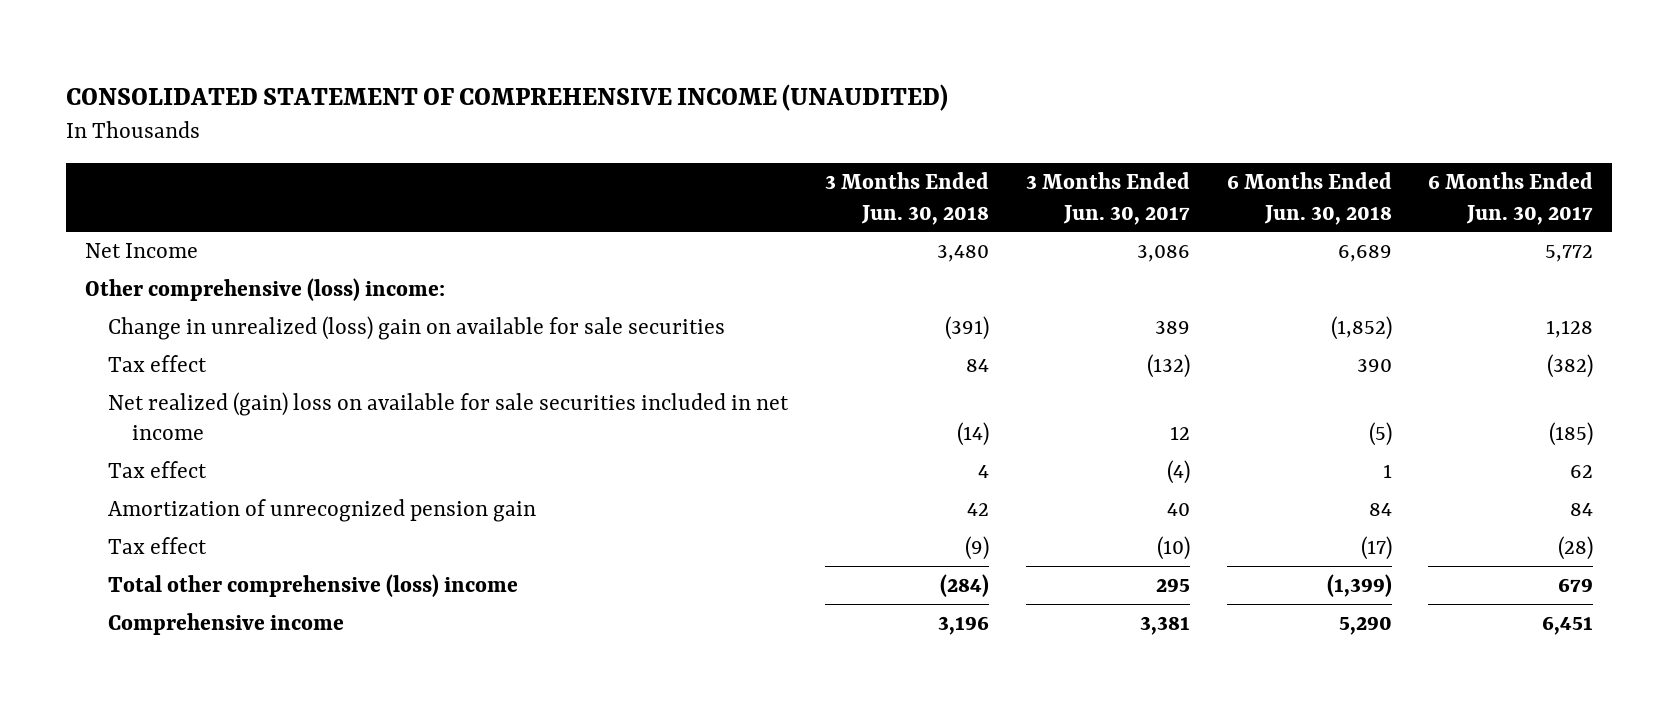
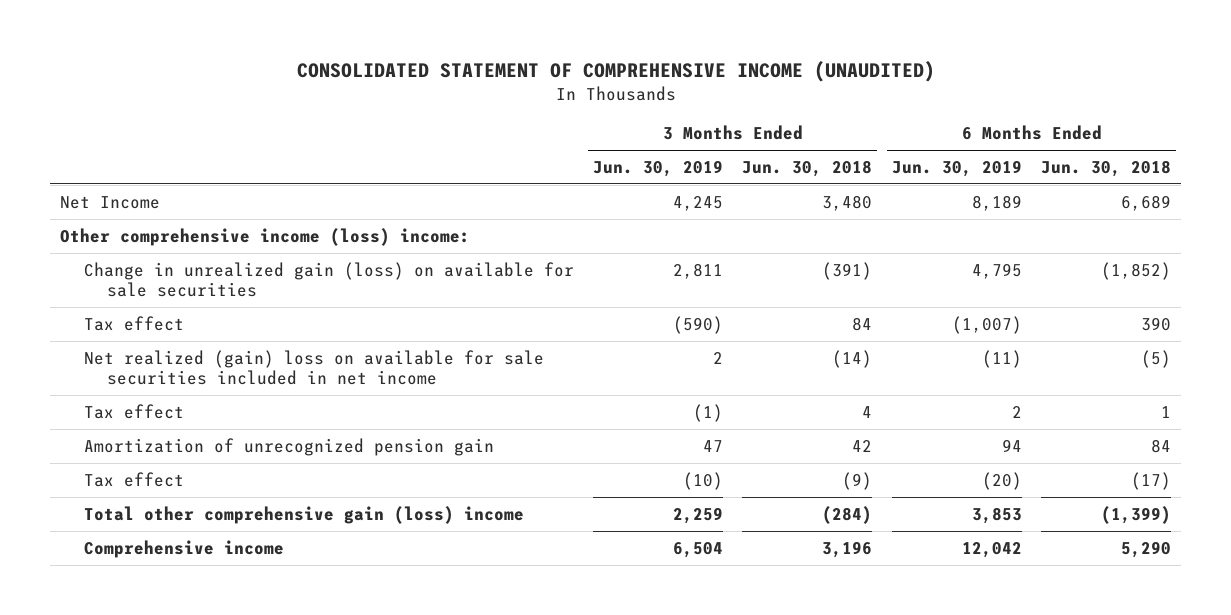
- | 3 Months Ended Jun. 30, 2018 | 3 Months Ended Jun. 30, 2017 | 6 Months Ended Jun. 30, 2018 | 6 Months Ended Jun. 30, 2017
+ | 3 Months Ended Jun. 30, 2019 | 3 Months Ended Jun. 30, 2018 | 6 Months Ended Jun. 30, 2019 | 6 Months Ended Jun. 30, 2018
- Other comprehensive (loss) income:
- Change in unrealized (loss) gain on available for sale securities | (391) | 389 | (1,852) | 1,128
+ Other comprehensive income (loss) income:
+ Change in unrealized gain (loss) on available for sale securities | 2,811 | (391) | 4,795 | (1,852)
- Total other comprehensive (loss) income | (284) | 295 | (1,399) | 679
+ Total other comprehensive gain (loss) income | 2,259 | (284) | 3,853 | (1,399)

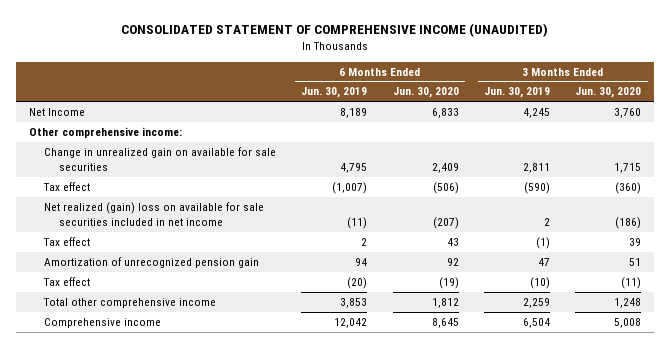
- | 3 Months Ended Jun. 30, 2019 | 3 Months Ended Jun. 30, 2018 | 6 Months Ended Jun. 30, 2019 | 6 Months Ended Jun. 30, 2018
+ | 6 Months Ended Jun. 30, 2019 | 6 Months Ended Jun. 30, 2020 | 3 Months Ended Jun. 30, 2019 | 3 Months Ended Jun. 30, 2020
- Other comprehensive income (loss) income:
- Change in unrealized gain (loss) on available for sale securities | 2,811 | (391) | 4,795 | (1,852)
+ Other comprehensive income:
+ Change in unrealized gain on available for sale securities | 4,795 | 2,409 | 2,811 | 1,715
- Total other comprehensive gain (loss) income | 2,259 | (284) | 3,853 | (1,399)
+ Total other comprehensive income | 3,853 | 1,812 | 2,259 | 1,248

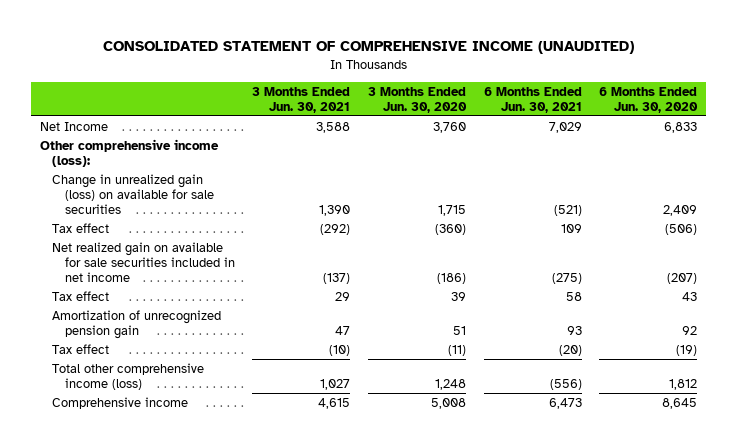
- | 6 Months Ended Jun. 30, 2019 | 6 Months Ended Jun. 30, 2020 | 3 Months Ended Jun. 30, 2019 | 3 Months Ended Jun. 30, 2020
+ | 3 Months Ended Jun. 30, 2021 | 3 Months Ended Jun. 30, 2020 | 6 Months Ended Jun. 30, 2021 | 6 Months Ended Jun. 30, 2020
- Other comprehensive income:
- Change in unrealized gain on available for sale securities | 4,795 | 2,409 | 2,811 | 1,715
+ Other comprehensive income (loss):
+ Change in unrealized gain (loss) on available for sale securities | 1,390 | 1,715 | (521) | 2,409
- Net realized (gain) loss on available for sale securities included in net income | (11) | (207) | 2 | (186)
+ Net realized gain on available for sale securities included in net income | (137) | (186) | (275) | (207)
- Total other comprehensive income | 3,853 | 1,812 | 2,259 | 1,248
+ Total other comprehensive income (loss) | 1,027 | 1,248 | (556) | 1,812

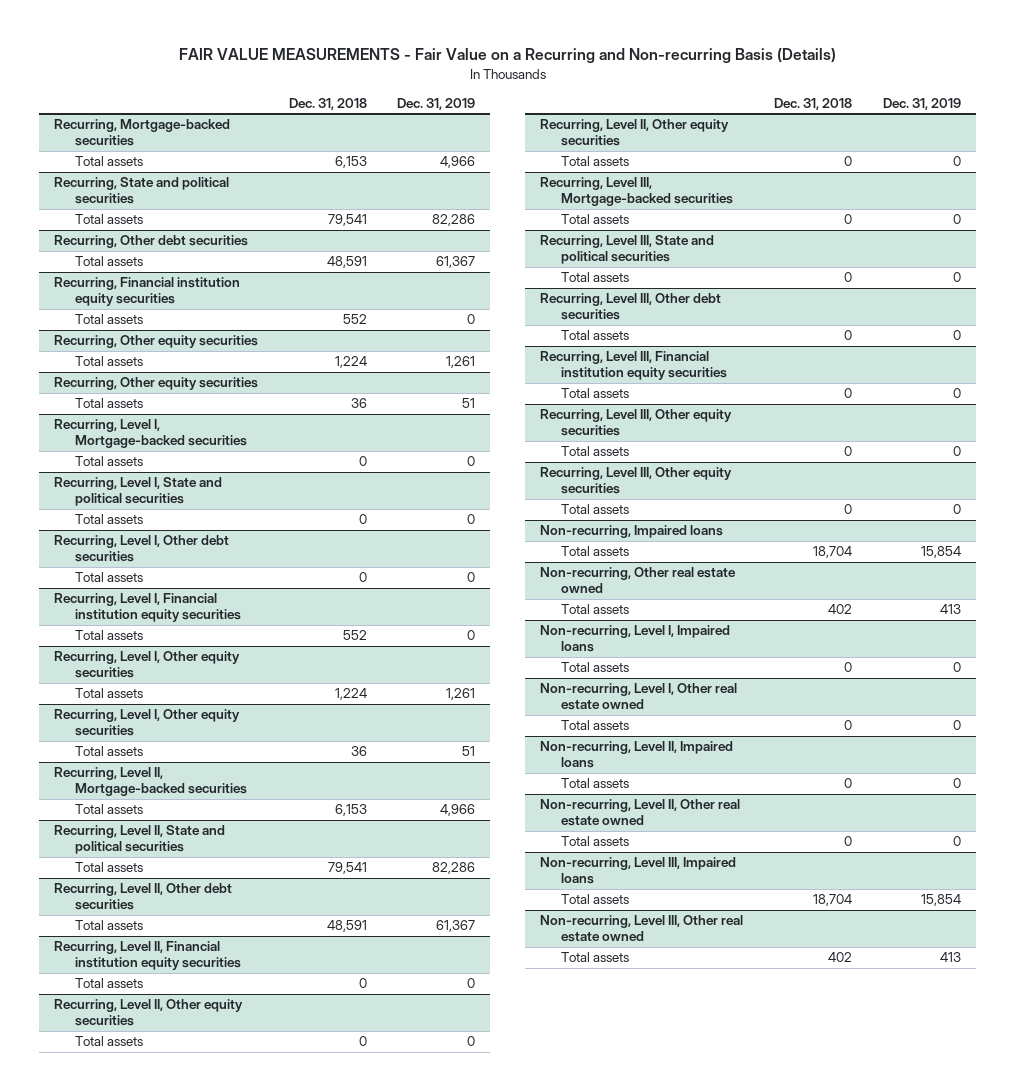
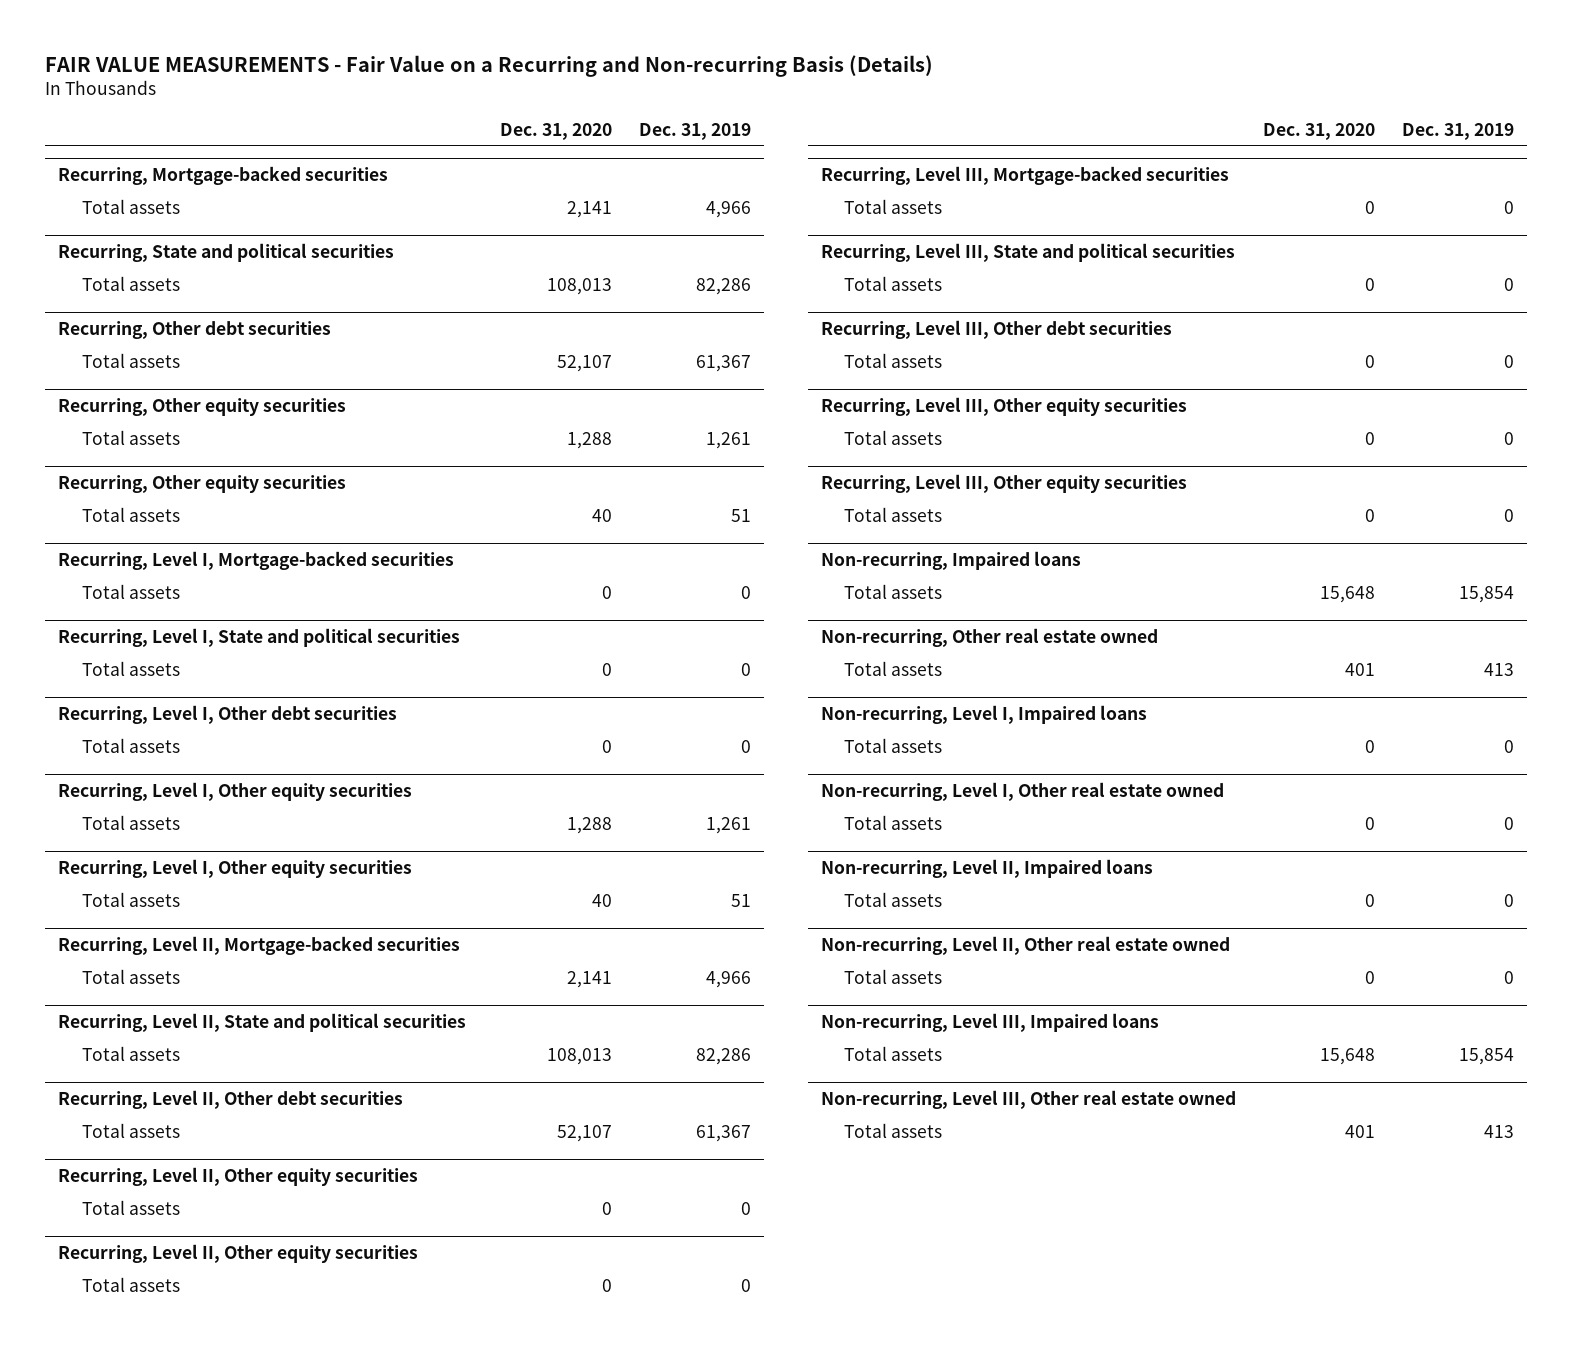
- | Dec. 31, 2018 | Dec. 31, 2019
+ | Dec. 31, 2020 | Dec. 31, 2019
- Recurring, Financial institution equity securities
- Total assets | 552 | 0
- Recurring, Level I, Financial institution equity securities
- Total assets | 552 | 0
- Recurring, Level II, Financial institution equity securities
- Total assets | 0 | 0
- Recurring, Level III, Financial institution equity securities
- Total assets | 0 | 0

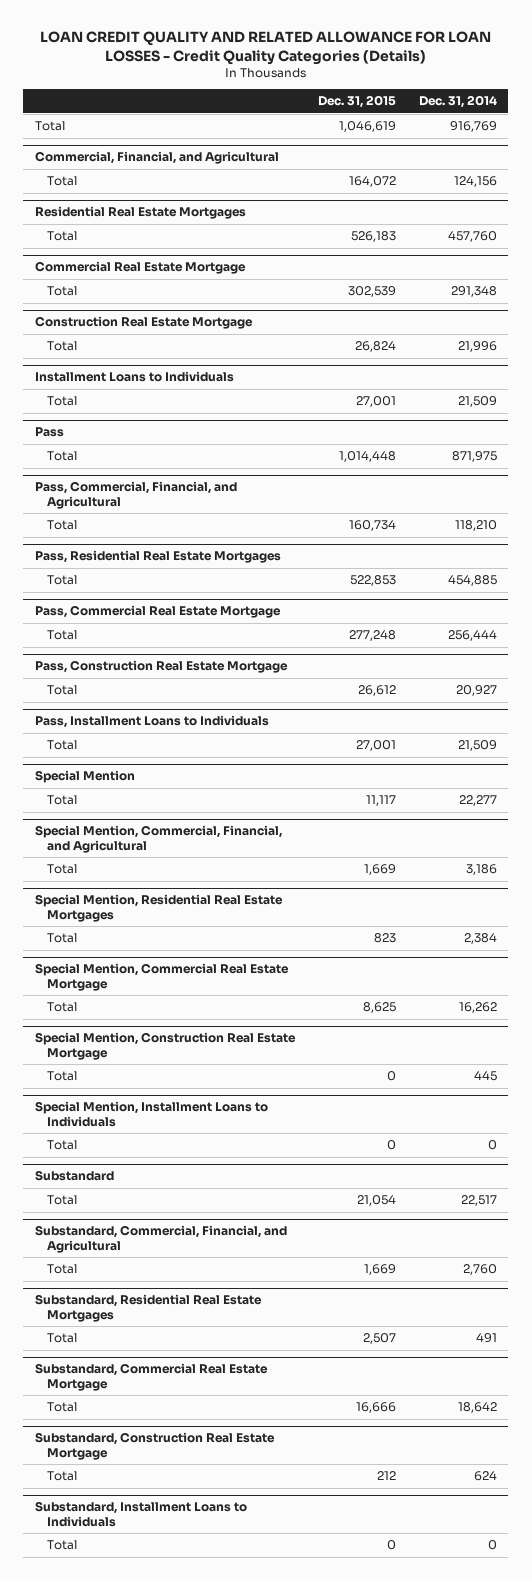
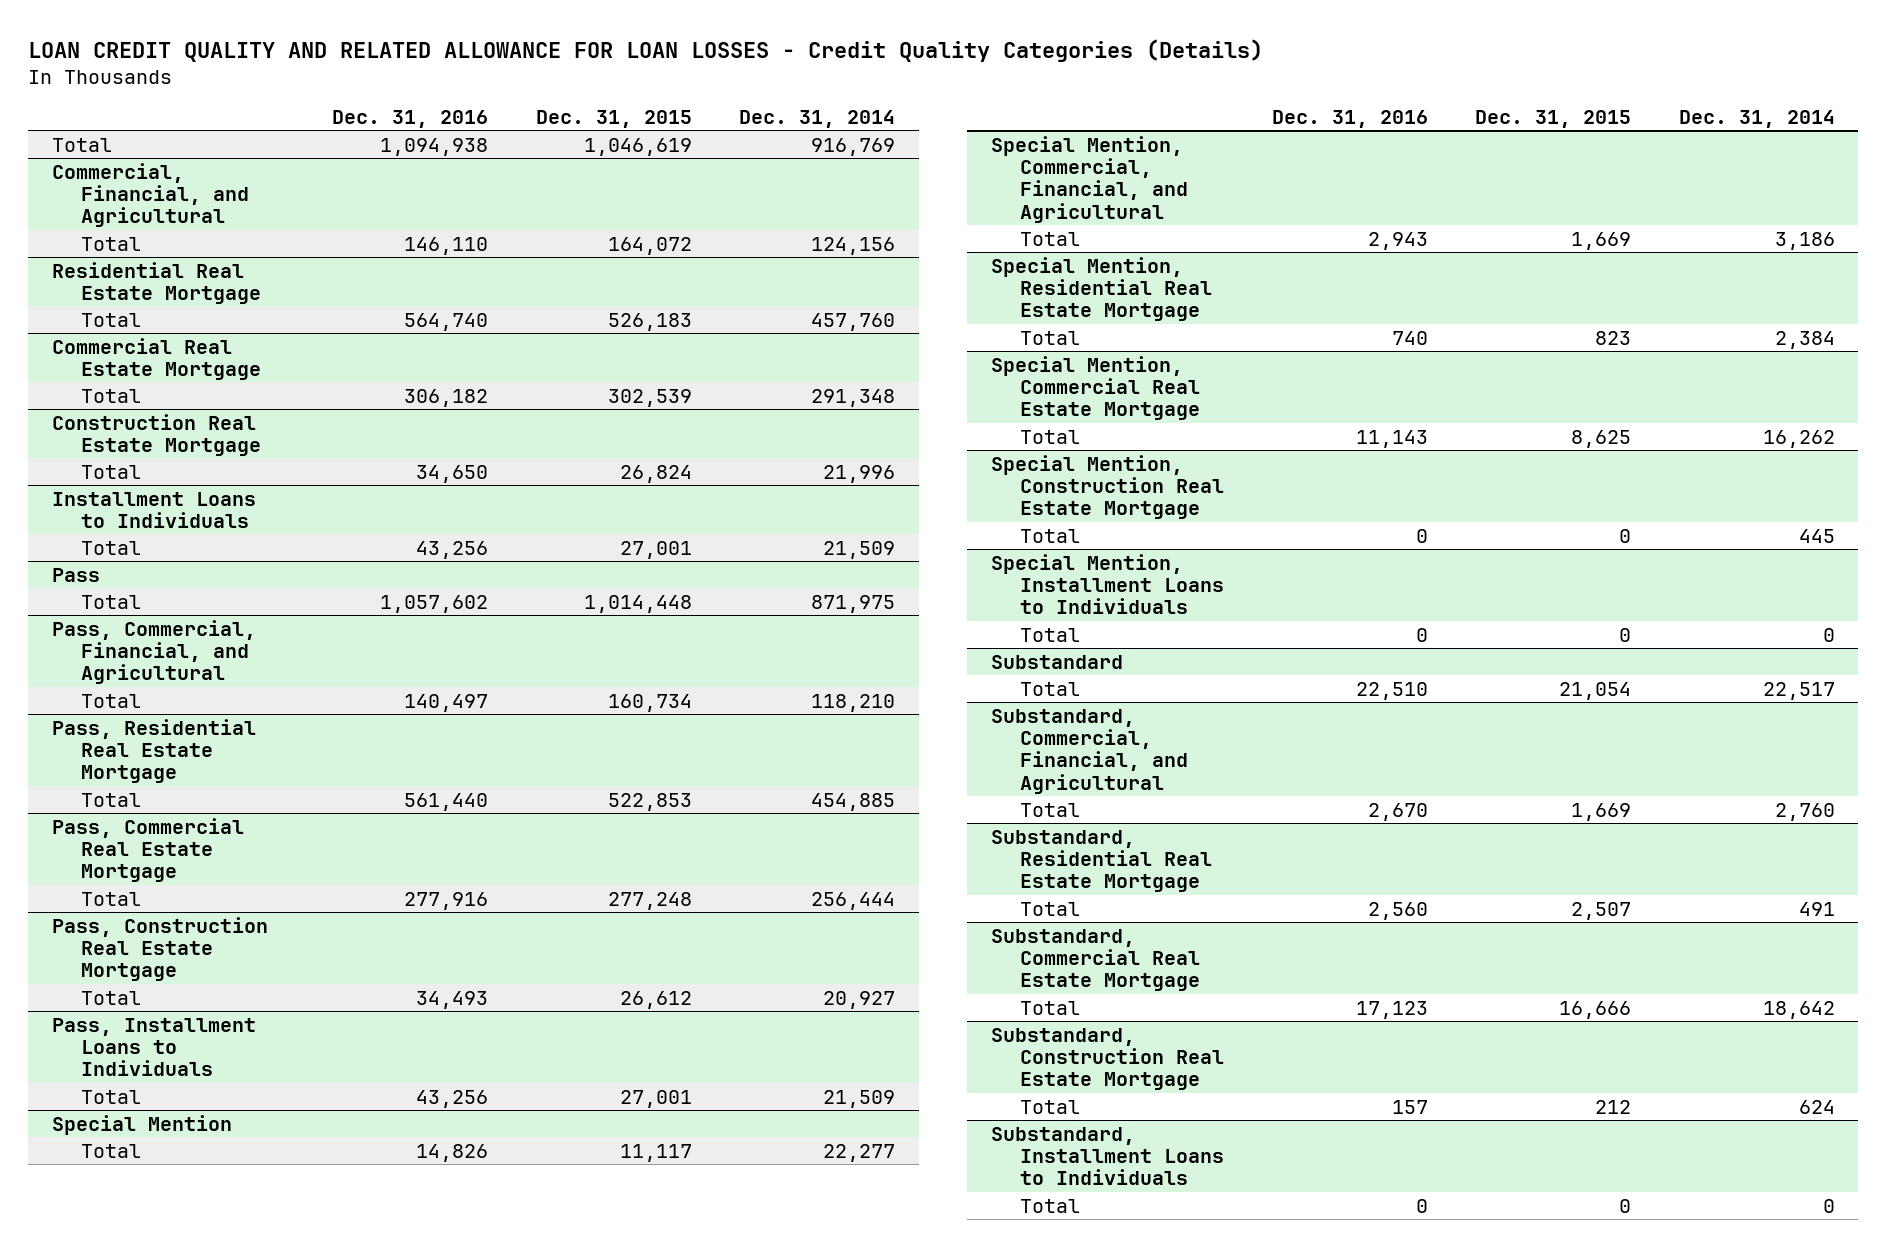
- | Dec. 31, 2015 | Dec. 31, 2014
+ | Dec. 31, 2016 | Dec. 31, 2015 | Dec. 31, 2014
- Residential Real Estate Mortgages
+ Residential Real Estate Mortgage
- Pass, Residential Real Estate Mortgages
+ Pass, Residential Real Estate Mortgage
- Special Mention, Residential Real Estate Mortgages
+ Special Mention, Residential Real Estate Mortgage
- Substandard, Residential Real Estate Mortgages
+ Substandard, Residential Real Estate Mortgage

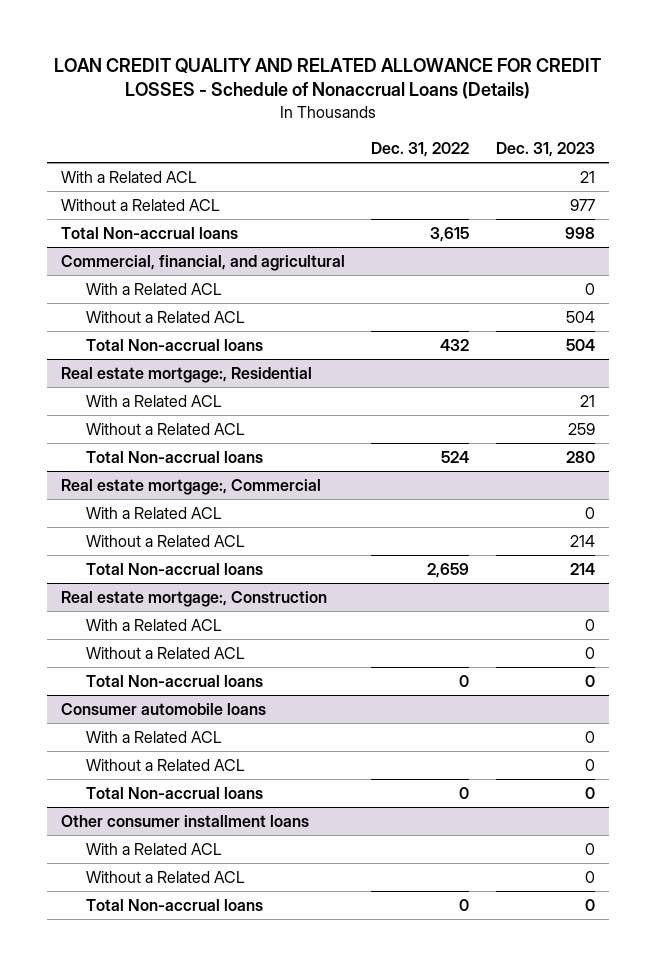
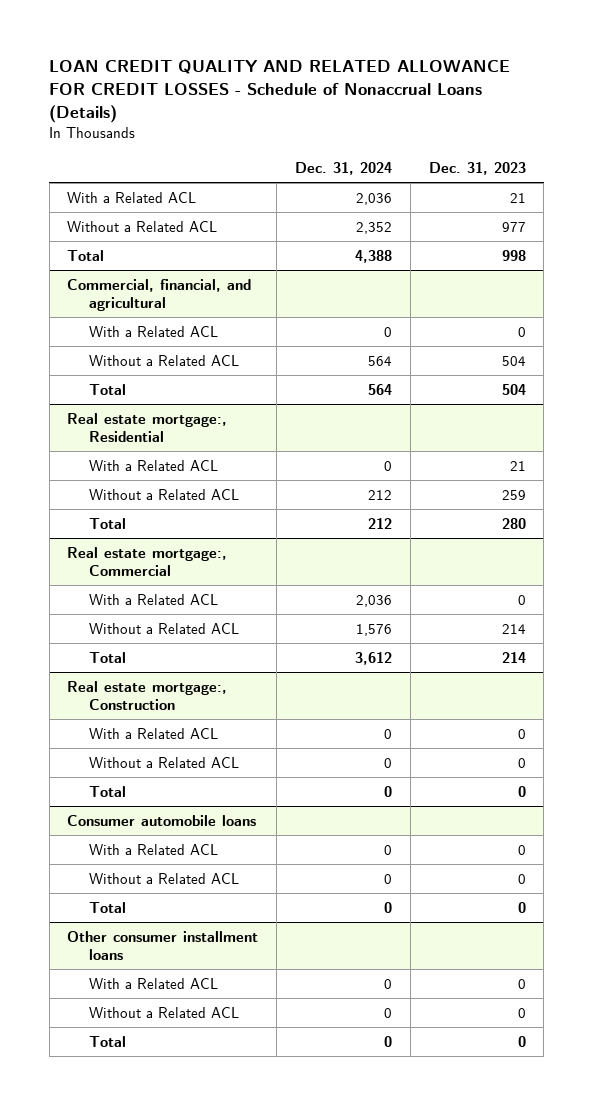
- | Dec. 31, 2022 | Dec. 31, 2023
+ | Dec. 31, 2024 | Dec. 31, 2023
- Total Non-accrual loans | 3,615 | 998
+ Total | 4,388 | 998
@ Commercial, financial, and agricultural
- Total Non-accrual loans | 432 | 504
+ Total | 564 | 504
@ Real estate mortgage:, Residential
- Total Non-accrual loans | 524 | 280
+ Total | 212 | 280
@ Real estate mortgage:, Commercial
- Total Non-accrual loans | 2,659 | 214
+ Total | 3,612 | 214
@ Real estate mortgage:, Construction
- Total Non-accrual loans | 0 | 0
+ Total | 0 | 0
@ Consumer automobile loans
- Total Non-accrual loans | 0 | 0
+ Total | 0 | 0
@ Other consumer installment loans
- Total Non-accrual loans | 0 | 0
+ Total | 0 | 0

